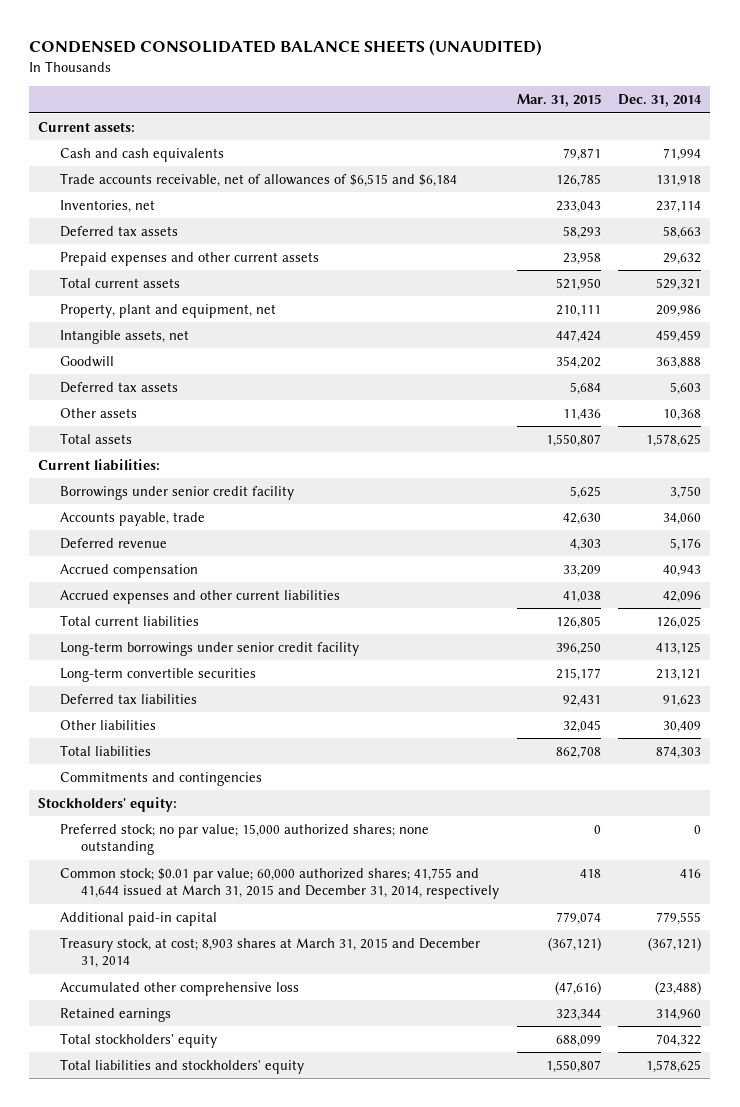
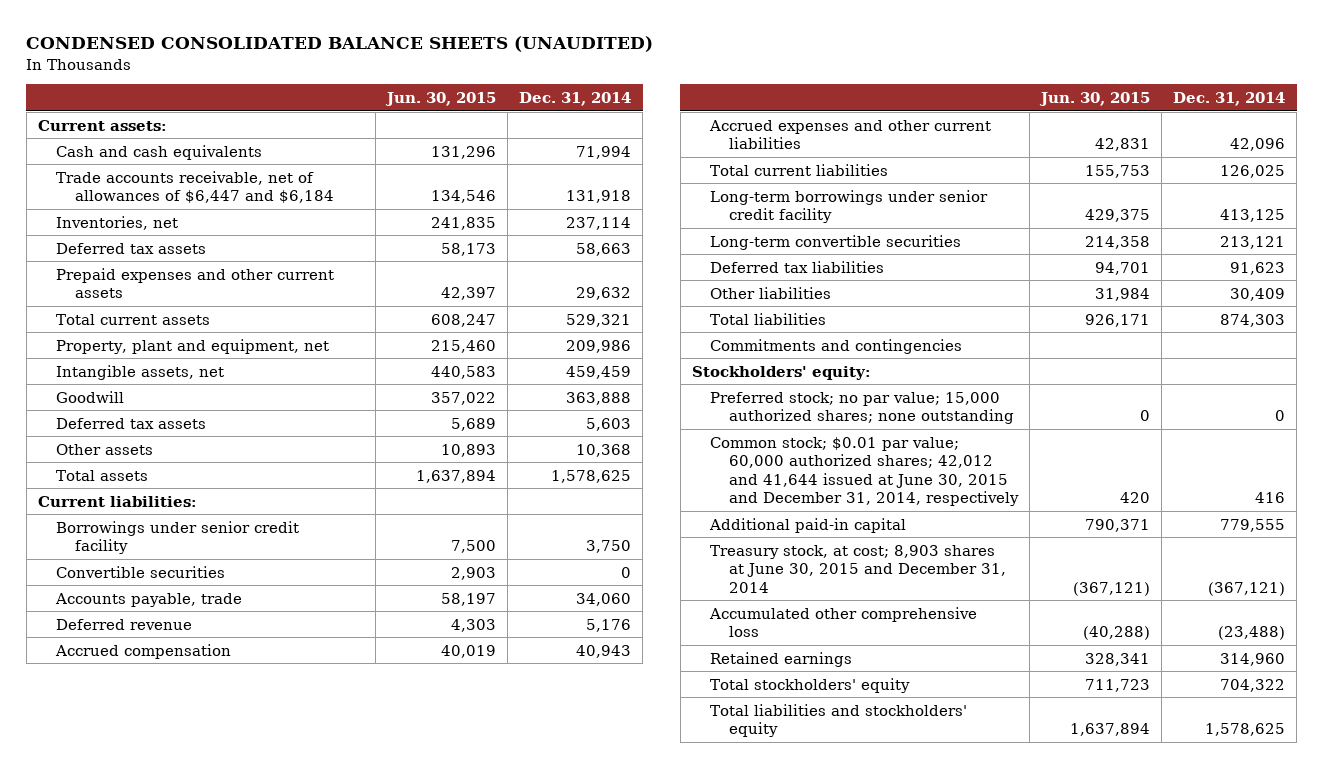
- | Mar. 31, 2015 | Dec. 31, 2014
+ | Jun. 30, 2015 | Dec. 31, 2014
- Trade accounts receivable, net of allowances of $6,515 and $6,184 | 126,785 | 131,918
+ Trade accounts receivable, net of allowances of $6,447 and $6,184 | 134,546 | 131,918
+ Convertible securities | 2,903 | 0
- Common stock; $0.01 par value; 60,000 authorized shares; 41,755 and 41,644 issued at March 31, 2015 and December 31, 2014, respectively | 418 | 416
+ Common stock; $0.01 par value; 60,000 authorized shares; 42,012 and 41,644 issued at June 30, 2015 and December 31, 2014, respectively | 420 | 416
- Treasury stock, at cost; 8,903 shares at March 31, 2015 and December 31, 2014 | (367,121) | (367,121)
+ Treasury stock, at cost; 8,903 shares at June 30, 2015 and December 31, 2014 | (367,121) | (367,121)

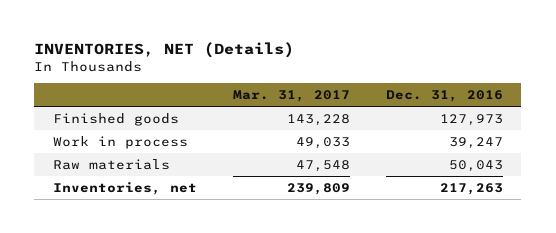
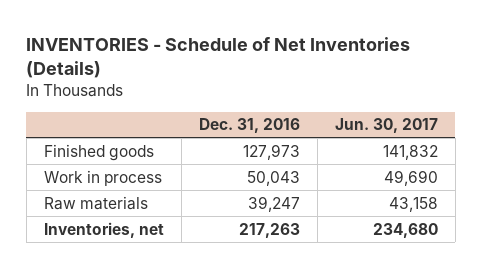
- INVENTORIES, NET (Details)
+ INVENTORIES - Schedule of Net Inventories (Details)
- | Mar. 31, 2017 | Dec. 31, 2016
+ | Dec. 31, 2016 | Jun. 30, 2017
- Work in process | 49,033 | 39,247
- Raw materials | 47,548 | 50,043
+ Work in process | 50,043 | 49,690
+ Raw materials | 39,247 | 43,158

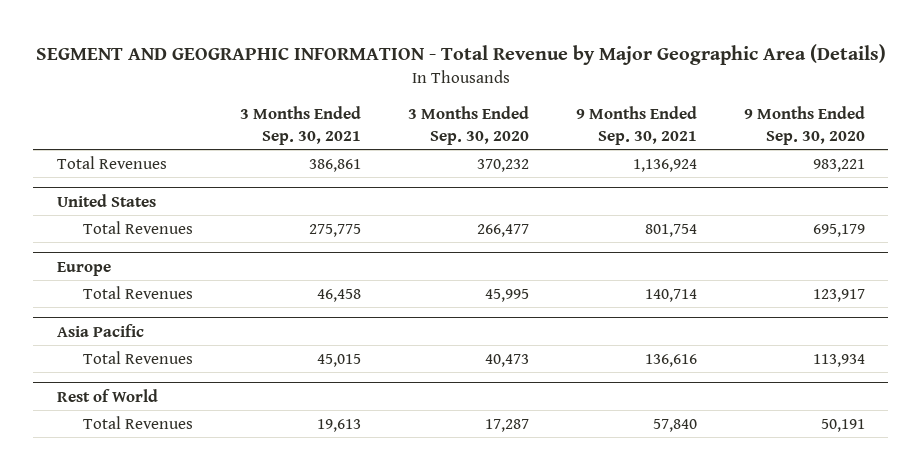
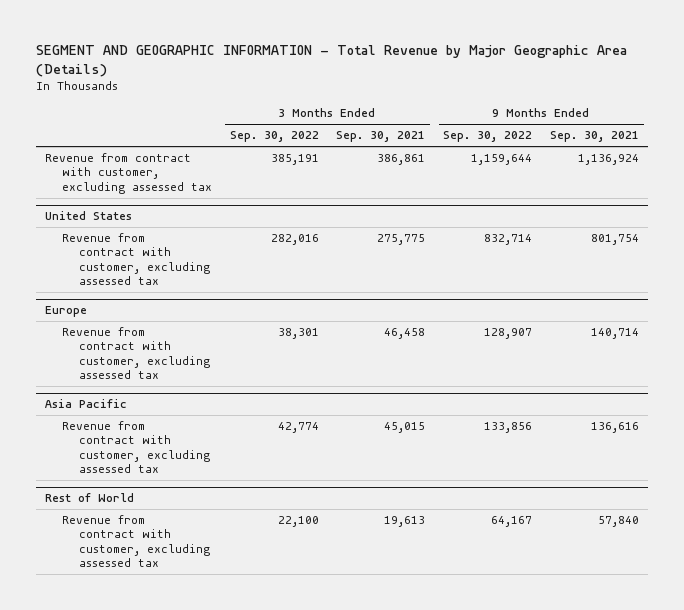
- | 3 Months Ended Sep. 30, 2021 | 3 Months Ended Sep. 30, 2020 | 9 Months Ended Sep. 30, 2021 | 9 Months Ended Sep. 30, 2020
+ | 3 Months Ended Sep. 30, 2022 | 3 Months Ended Sep. 30, 2021 | 9 Months Ended Sep. 30, 2022 | 9 Months Ended Sep. 30, 2021
- Total Revenues | 386,861 | 370,232 | 1,136,924 | 983,221
+ Revenue from contract with customer, excluding assessed tax | 385,191 | 386,861 | 1,159,644 | 1,136,924
@ United States
- Total Revenues | 275,775 | 266,477 | 801,754 | 695,179
+ Revenue from contract with customer, excluding assessed tax | 282,016 | 275,775 | 832,714 | 801,754
@ Europe
- Total Revenues | 46,458 | 45,995 | 140,714 | 123,917
+ Revenue from contract with customer, excluding assessed tax | 38,301 | 46,458 | 128,907 | 140,714
@ Asia Pacific
- Total Revenues | 45,015 | 40,473 | 136,616 | 113,934
+ Revenue from contract with customer, excluding assessed tax | 42,774 | 45,015 | 133,856 | 136,616
@ Rest of World
- Total Revenues | 19,613 | 17,287 | 57,840 | 50,191
+ Revenue from contract with customer, excluding assessed tax | 22,100 | 19,613 | 64,167 | 57,840

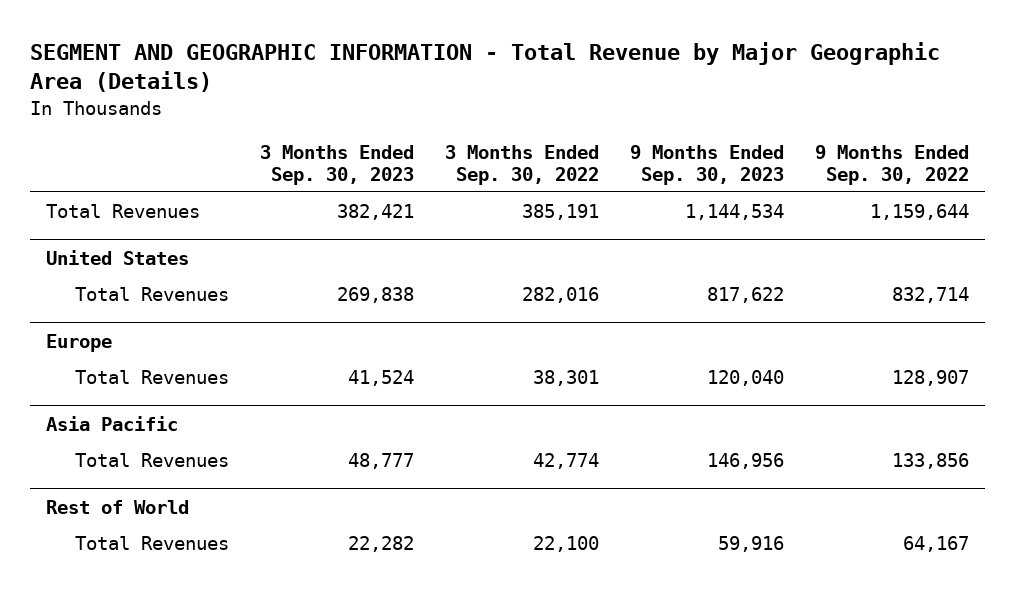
- | 3 Months Ended Sep. 30, 2022 | 3 Months Ended Sep. 30, 2021 | 9 Months Ended Sep. 30, 2022 | 9 Months Ended Sep. 30, 2021
+ | 3 Months Ended Sep. 30, 2023 | 3 Months Ended Sep. 30, 2022 | 9 Months Ended Sep. 30, 2023 | 9 Months Ended Sep. 30, 2022
- Revenue from contract with customer, excluding assessed tax | 385,191 | 386,861 | 1,159,644 | 1,136,924
+ Total Revenues | 382,421 | 385,191 | 1,144,534 | 1,159,644
@ United States
- Revenue from contract with customer, excluding assessed tax | 282,016 | 275,775 | 832,714 | 801,754
+ Total Revenues | 269,838 | 282,016 | 817,622 | 832,714
@ Europe
- Revenue from contract with customer, excluding assessed tax | 38,301 | 46,458 | 128,907 | 140,714
+ Total Revenues | 41,524 | 38,301 | 120,040 | 128,907
@ Asia Pacific
- Revenue from contract with customer, excluding assessed tax | 42,774 | 45,015 | 133,856 | 136,616
+ Total Revenues | 48,777 | 42,774 | 146,956 | 133,856
@ Rest of World
- Revenue from contract with customer, excluding assessed tax | 22,100 | 19,613 | 64,167 | 57,840
+ Total Revenues | 22,282 | 22,100 | 59,916 | 64,167

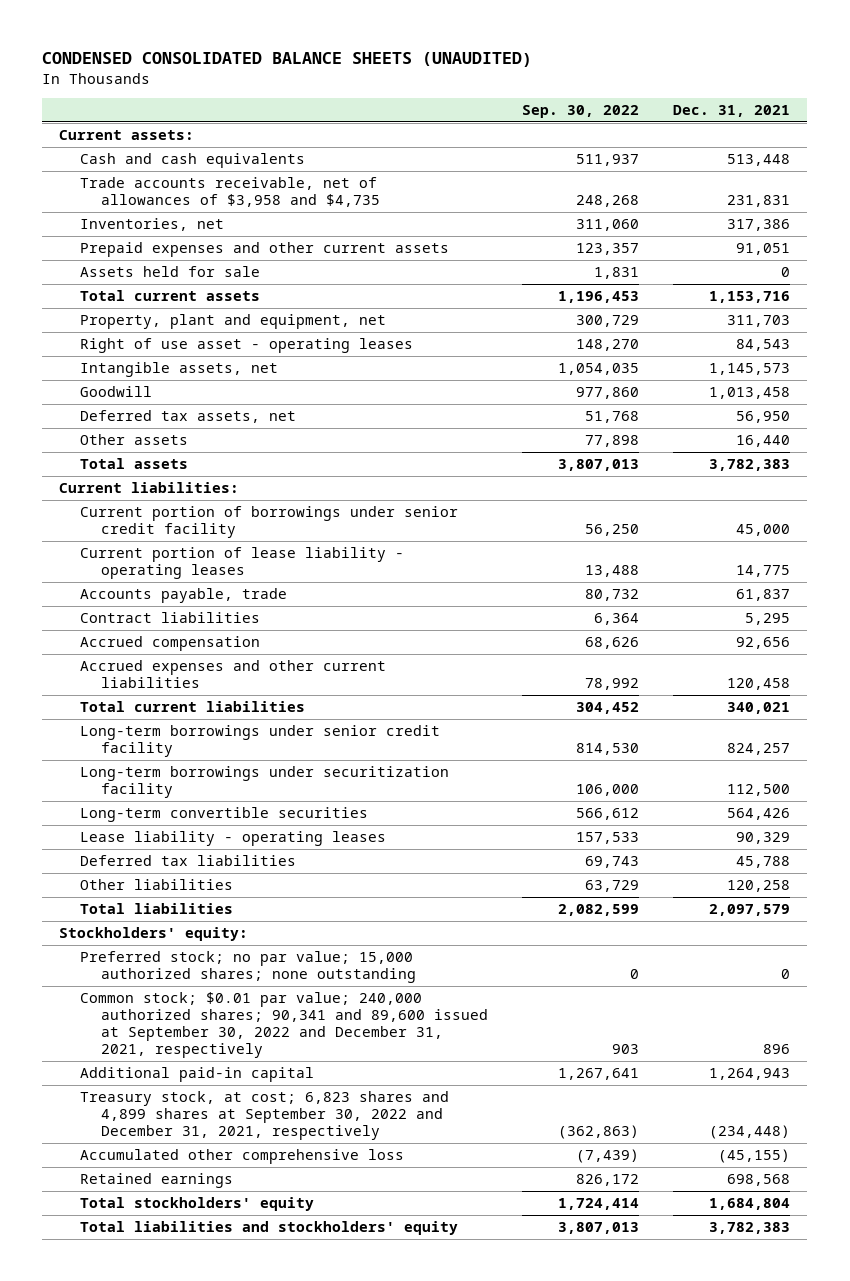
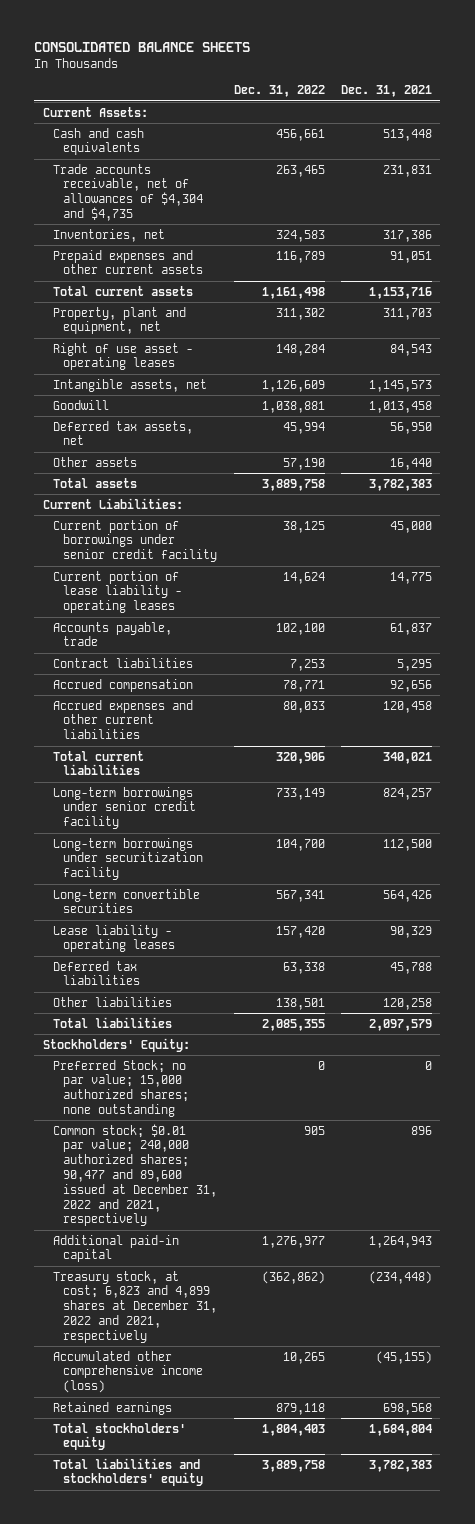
- CONDENSED CONSOLIDATED BALANCE SHEETS (UNAUDITED)
+ CONSOLIDATED BALANCE SHEETS
- | Sep. 30, 2022 | Dec. 31, 2021
+ | Dec. 31, 2022 | Dec. 31, 2021
- Current assets:
+ Current Assets:
- Trade accounts receivable, net of allowances of $3,958 and $4,735 | 248,268 | 231,831
+ Trade accounts receivable, net of allowances of $4,304 and $4,735 | 263,465 | 231,831
- Assets held for sale | 1,831 | 0
- Current liabilities:
+ Current Liabilities:
- Stockholders' equity:
- Preferred stock; no par value; 15,000 authorized shares; none outstanding | 0 | 0
- Common stock; $0.01 par value; 240,000 authorized shares; 90,341 and 89,600 issued at September 30, 2022 and December 31, 2021, respectively | 903 | 896
+ Stockholders' Equity:
+ Preferred Stock; no par value; 15,000 authorized shares; none outstanding | 0 | 0
+ Common stock; $0.01 par value; 240,000 authorized shares; 90,477 and 89,600 issued at December 31, 2022 and 2021, respectively | 905 | 896
- Treasury stock, at cost; 6,823 shares and 4,899 shares at September 30, 2022 and December 31, 2021, respectively | (362,863) | (234,448)
- Accumulated other comprehensive loss | (7,439) | (45,155)
+ Treasury stock, at cost; 6,823 and 4,899 shares at December 31, 2022 and 2021, respectively | (362,862) | (234,448)
+ Accumulated other comprehensive income (loss) | 10,265 | (45,155)

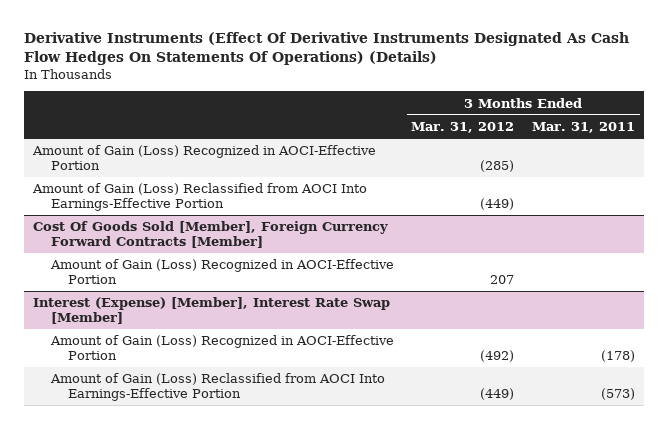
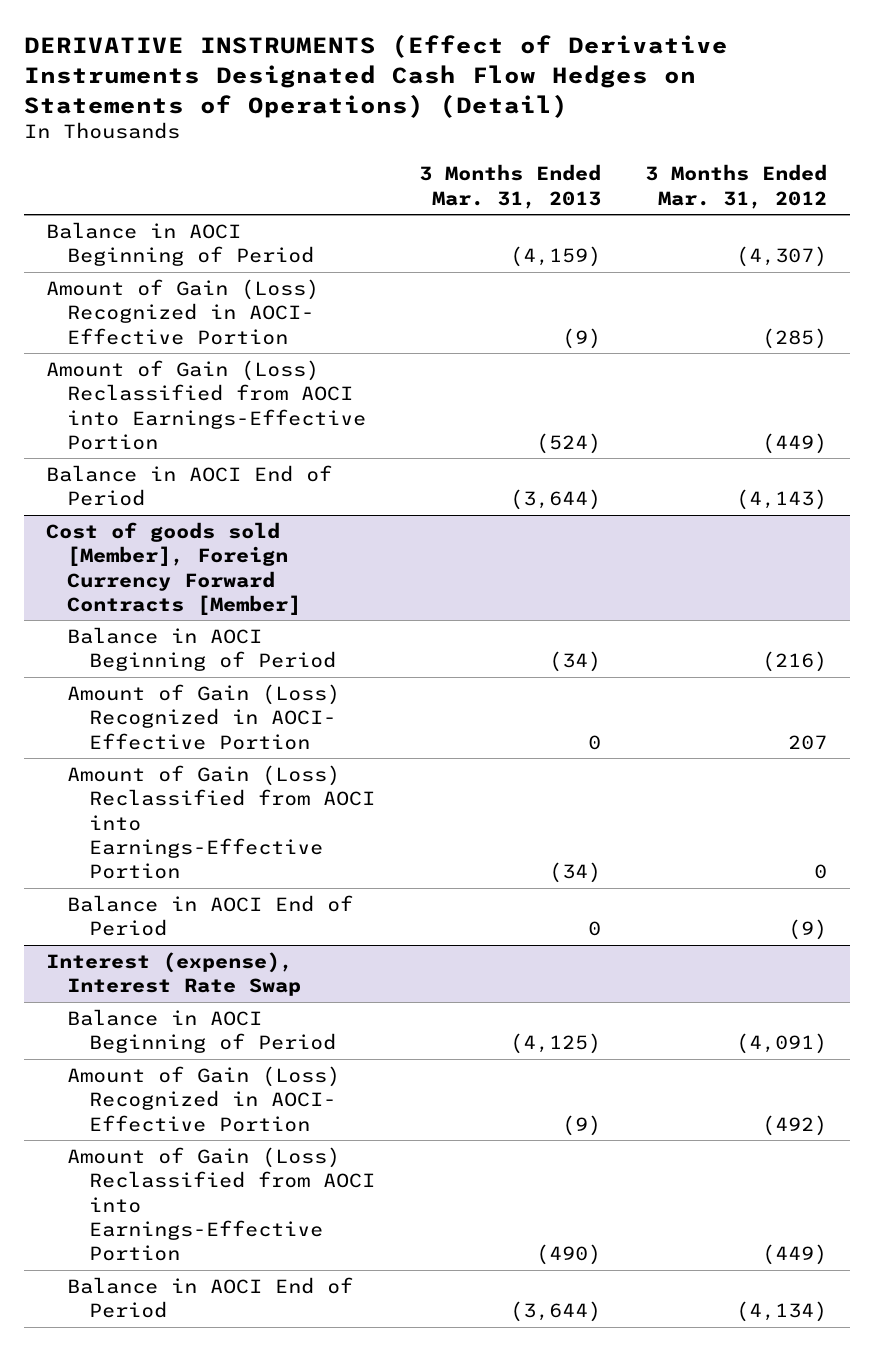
- Derivative Instruments (Effect Of Derivative Instruments Designated As Cash Flow Hedges On Statements Of Operations) (Details)
+ DERIVATIVE INSTRUMENTS (Effect of Derivative Instruments Designated Cash Flow Hedges on Statements of Operations) (Detail)
- | 3 Months Ended Mar. 31, 2012 | 3 Months Ended Mar. 31, 2011
+ | 3 Months Ended Mar. 31, 2013 | 3 Months Ended Mar. 31, 2012
- Amount of Gain (Loss) Recognized in AOCI-Effective Portion | (285) |
- Amount of Gain (Loss) Reclassified from AOCI Into Earnings-Effective Portion | (449) |
- Cost Of Goods Sold [Member], Foreign Currency Forward Contracts [Member]
- Amount of Gain (Loss) Recognized in AOCI-Effective Portion | 207 |
- Interest (Expense) [Member], Interest Rate Swap [Member]
- Amount of Gain (Loss) Recognized in AOCI-Effective Portion | (492) | (178)
- Amount of Gain (Loss) Reclassified from AOCI Into Earnings-Effective Portion | (449) | (573)
+ Balance in AOCI Beginning of Period | (4,159) | (4,307)
+ Amount of Gain (Loss) Recognized in AOCI- Effective Portion | (9) | (285)
+ Amount of Gain (Loss) Reclassified from AOCI into Earnings-Effective Portion | (524) | (449)
+ Balance in AOCI End of Period | (3,644) | (4,143)
+ Cost of goods sold [Member], Foreign Currency Forward Contracts [Member]
+ Balance in AOCI Beginning of Period | (34) | (216)
+ Amount of Gain (Loss) Recognized in AOCI- Effective Portion | 0 | 207
+ Amount of Gain (Loss) Reclassified from AOCI into Earnings-Effective Portion | (34) | 0
+ Balance in AOCI End of Period | 0 | (9)
+ Interest (expense), Interest Rate Swap
+ Balance in AOCI Beginning of Period | (4,125) | (4,091)
+ Amount of Gain (Loss) Recognized in AOCI- Effective Portion | (9) | (492)
+ Amount of Gain (Loss) Reclassified from AOCI into Earnings-Effective Portion | (490) | (449)
+ Balance in AOCI End of Period | (3,644) | (4,134)

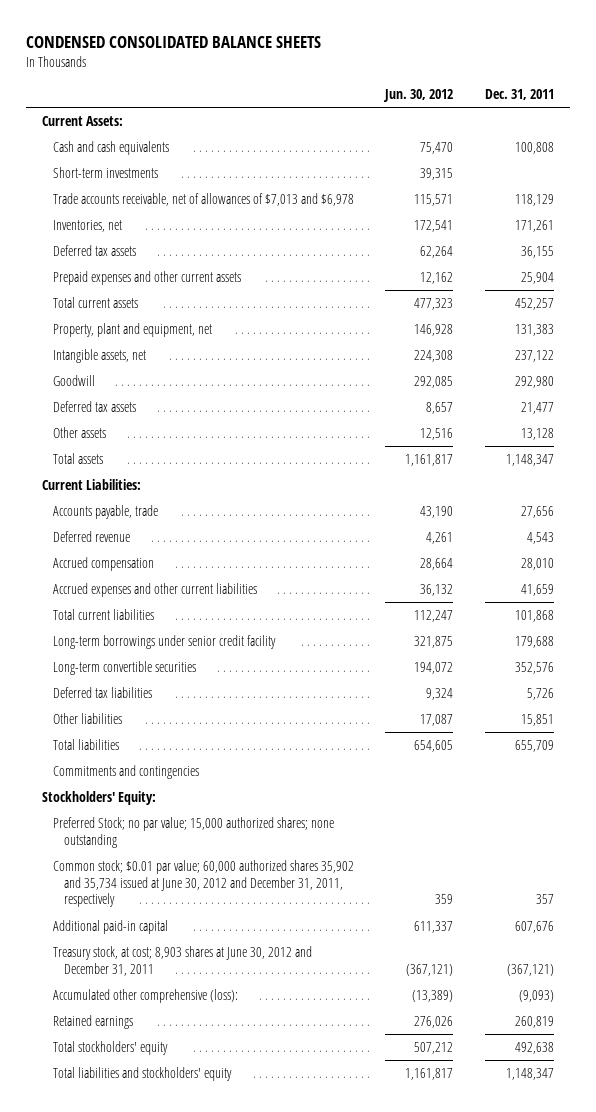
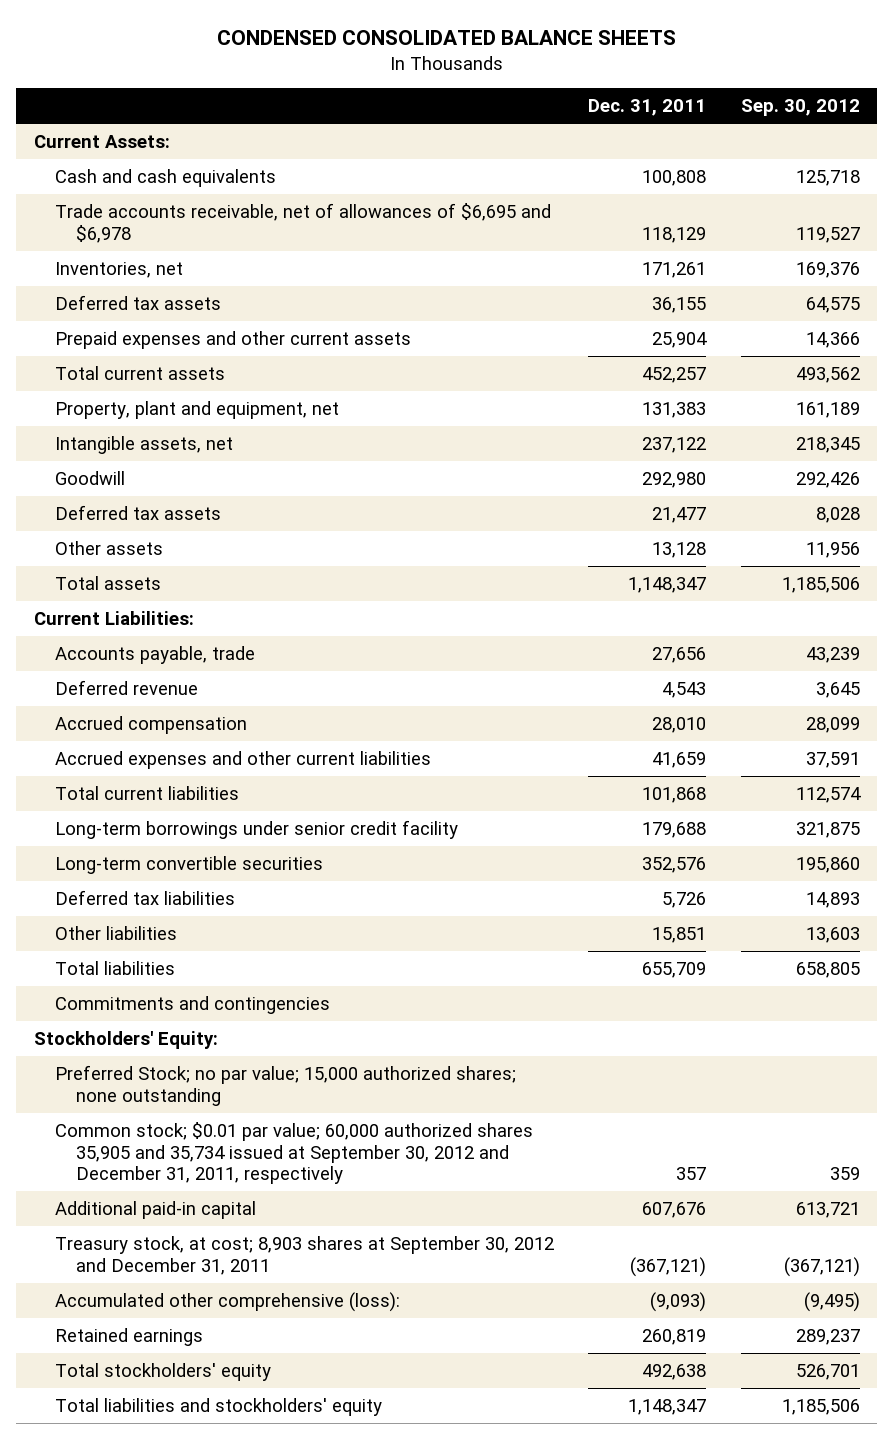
- | Jun. 30, 2012 | Dec. 31, 2011
+ | Dec. 31, 2011 | Sep. 30, 2012
- Short-term investments | 39,315 |
- Trade accounts receivable, net of allowances of $7,013 and $6,978 | 115,571 | 118,129
+ Trade accounts receivable, net of allowances of $6,695 and $6,978 | 118,129 | 119,527
- Common stock; $0.01 par value; 60,000 authorized shares 35,902 and 35,734 issued at June 30, 2012 and December 31, 2011, respectively | 359 | 357
+ Common stock; $0.01 par value; 60,000 authorized shares 35,905 and 35,734 issued at September 30, 2012 and December 31, 2011, respectively | 357 | 359
- Treasury stock, at cost; 8,903 shares at June 30, 2012 and December 31, 2011 | (367,121) | (367,121)
+ Treasury stock, at cost; 8,903 shares at September 30, 2012 and December 31, 2011 | (367,121) | (367,121)

